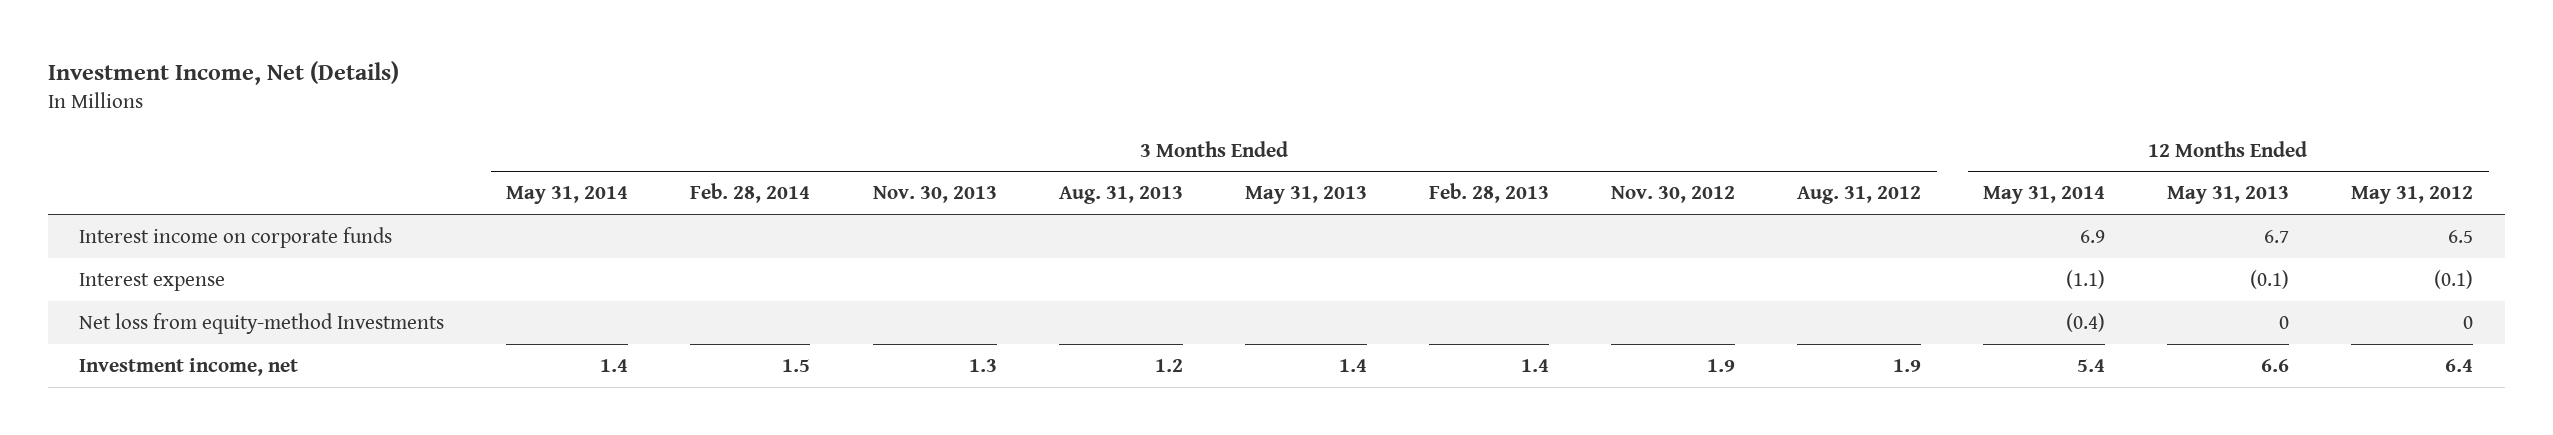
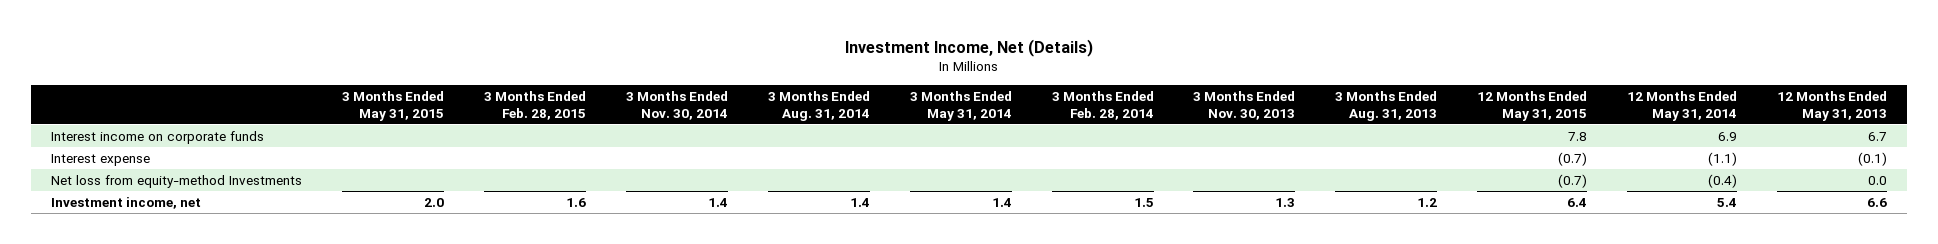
- | 3 Months Ended May 31, 2014 | 3 Months Ended Feb. 28, 2014 | 3 Months Ended Nov. 30, 2013 | 3 Months Ended Aug. 31, 2013 | 3 Months Ended May 31, 2013 | 3 Months Ended Feb. 28, 2013 | 3 Months Ended Nov. 30, 2012 | 3 Months Ended Aug. 31, 2012 | 12 Months Ended May 31, 2014 | 12 Months Ended May 31, 2013 | 12 Months Ended May 31, 2012
+ | 3 Months Ended May 31, 2015 | 3 Months Ended Feb. 28, 2015 | 3 Months Ended Nov. 30, 2014 | 3 Months Ended Aug. 31, 2014 | 3 Months Ended May 31, 2014 | 3 Months Ended Feb. 28, 2014 | 3 Months Ended Nov. 30, 2013 | 3 Months Ended Aug. 31, 2013 | 12 Months Ended May 31, 2015 | 12 Months Ended May 31, 2014 | 12 Months Ended May 31, 2013
- Net loss from equity-method Investments | | | | | | | | | (0.4) | 0 | 0
+ Net loss from equity-method Investments | | | | | | | | | (0.7) | (0.4) | 0.0

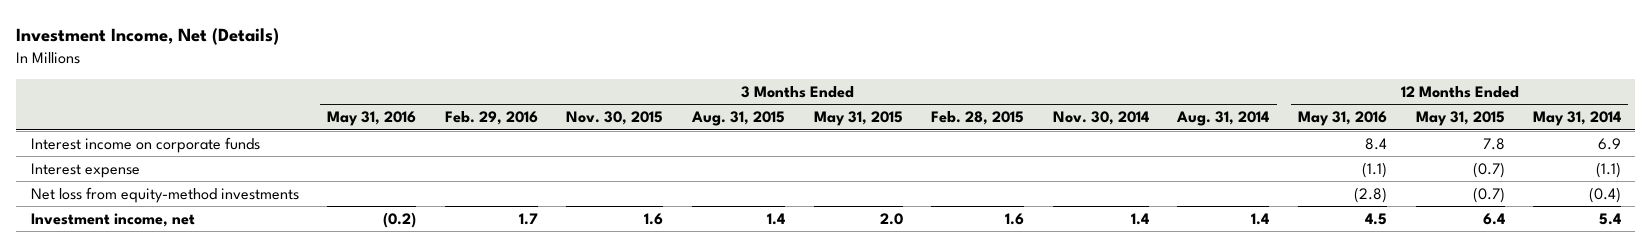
- | 3 Months Ended May 31, 2015 | 3 Months Ended Feb. 28, 2015 | 3 Months Ended Nov. 30, 2014 | 3 Months Ended Aug. 31, 2014 | 3 Months Ended May 31, 2014 | 3 Months Ended Feb. 28, 2014 | 3 Months Ended Nov. 30, 2013 | 3 Months Ended Aug. 31, 2013 | 12 Months Ended May 31, 2015 | 12 Months Ended May 31, 2014 | 12 Months Ended May 31, 2013
+ | 3 Months Ended May 31, 2016 | 3 Months Ended Feb. 29, 2016 | 3 Months Ended Nov. 30, 2015 | 3 Months Ended Aug. 31, 2015 | 3 Months Ended May 31, 2015 | 3 Months Ended Feb. 28, 2015 | 3 Months Ended Nov. 30, 2014 | 3 Months Ended Aug. 31, 2014 | 12 Months Ended May 31, 2016 | 12 Months Ended May 31, 2015 | 12 Months Ended May 31, 2014
- Net loss from equity-method Investments | | | | | | | | | (0.7) | (0.4) | 0.0
+ Net loss from equity-method investments | | | | | | | | | (2.8) | (0.7) | (0.4)

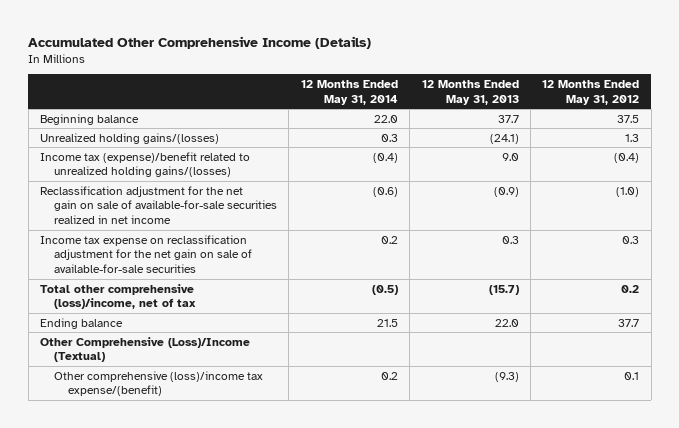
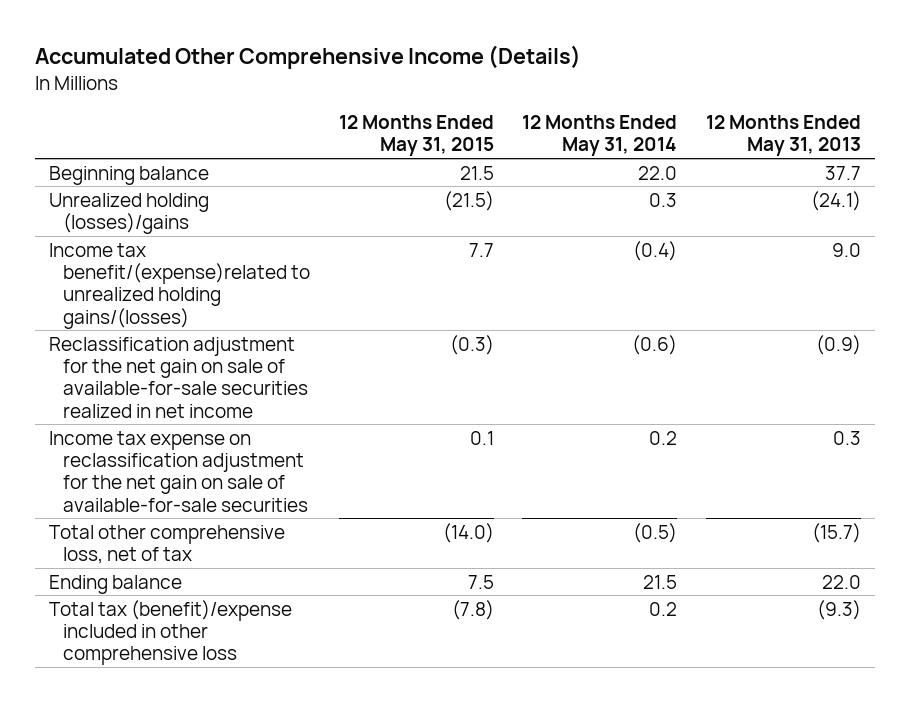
- | 12 Months Ended May 31, 2014 | 12 Months Ended May 31, 2013 | 12 Months Ended May 31, 2012
+ | 12 Months Ended May 31, 2015 | 12 Months Ended May 31, 2014 | 12 Months Ended May 31, 2013
- Unrealized holding gains/(losses) | 0.3 | (24.1) | 1.3
- Income tax (expense)/benefit related to unrealized holding gains/(losses) | (0.4) | 9.0 | (0.4)
+ Unrealized holding (losses)/gains | (21.5) | 0.3 | (24.1)
+ Income tax benefit/(expense)related to unrealized holding gains/(losses) | 7.7 | (0.4) | 9.0
- Total other comprehensive (loss)/income, net of tax | (0.5) | (15.7) | 0.2
+ Total other comprehensive loss, net of tax | (14.0) | (0.5) | (15.7)
- Other Comprehensive (Loss)/Income (Textual)
- Other comprehensive (loss)/income tax expense/(benefit) | 0.2 | (9.3) | 0.1
+ Total tax (benefit)/expense included in other comprehensive loss | (7.8) | 0.2 | (9.3)

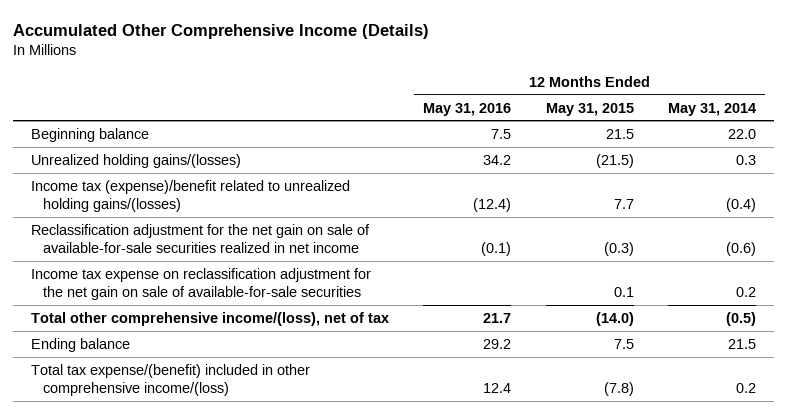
- | 12 Months Ended May 31, 2015 | 12 Months Ended May 31, 2014 | 12 Months Ended May 31, 2013
+ | 12 Months Ended May 31, 2016 | 12 Months Ended May 31, 2015 | 12 Months Ended May 31, 2014
- Unrealized holding (losses)/gains | (21.5) | 0.3 | (24.1)
- Income tax benefit/(expense)related to unrealized holding gains/(losses) | 7.7 | (0.4) | 9.0
+ Unrealized holding gains/(losses) | 34.2 | (21.5) | 0.3
+ Income tax (expense)/benefit related to unrealized holding gains/(losses) | (12.4) | 7.7 | (0.4)
- Total other comprehensive loss, net of tax | (14.0) | (0.5) | (15.7)
+ Total other comprehensive income/(loss), net of tax | 21.7 | (14.0) | (0.5)
- Total tax (benefit)/expense included in other comprehensive loss | (7.8) | 0.2 | (9.3)
+ Total tax expense/(benefit) included in other comprehensive income/(loss) | 12.4 | (7.8) | 0.2

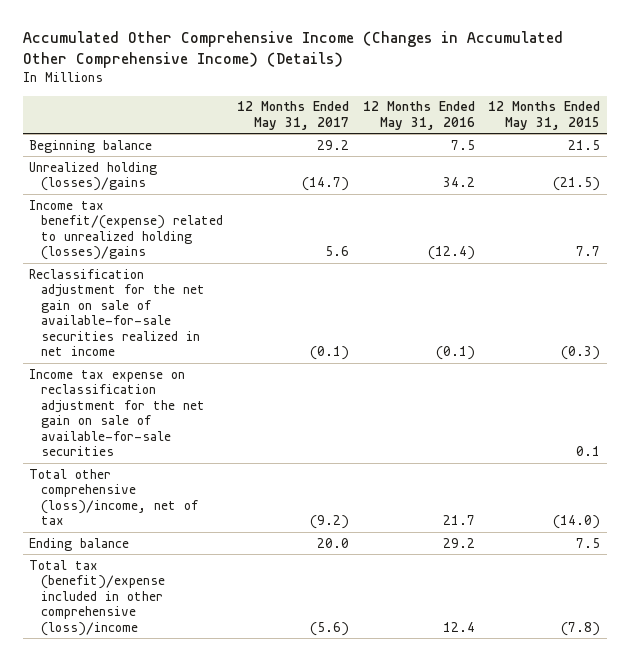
- Accumulated Other Comprehensive Income (Details)
+ Accumulated Other Comprehensive Income (Changes in Accumulated Other Comprehensive Income) (Details)
- | 12 Months Ended May 31, 2016 | 12 Months Ended May 31, 2015 | 12 Months Ended May 31, 2014
+ | 12 Months Ended May 31, 2017 | 12 Months Ended May 31, 2016 | 12 Months Ended May 31, 2015
- Unrealized holding gains/(losses) | 34.2 | (21.5) | 0.3
- Income tax (expense)/benefit related to unrealized holding gains/(losses) | (12.4) | 7.7 | (0.4)
+ Unrealized holding (losses)/gains | (14.7) | 34.2 | (21.5)
+ Income tax benefit/(expense) related to unrealized holding (losses)/gains | 5.6 | (12.4) | 7.7
- Total other comprehensive income/(loss), net of tax | 21.7 | (14.0) | (0.5)
+ Total other comprehensive (loss)/income, net of tax | (9.2) | 21.7 | (14.0)
- Total tax expense/(benefit) included in other comprehensive income/(loss) | 12.4 | (7.8) | 0.2
+ Total tax (benefit)/expense included in other comprehensive (loss)/income | (5.6) | 12.4 | (7.8)

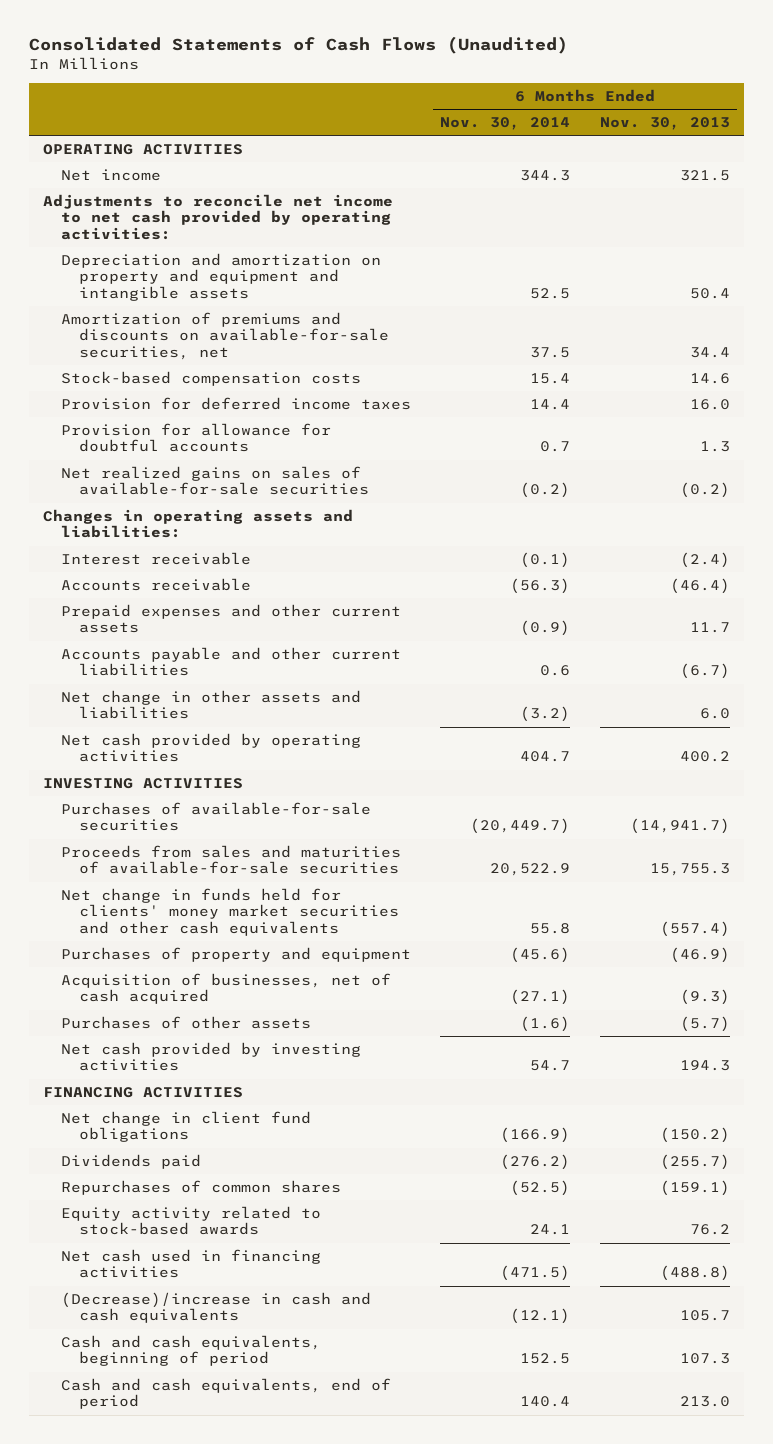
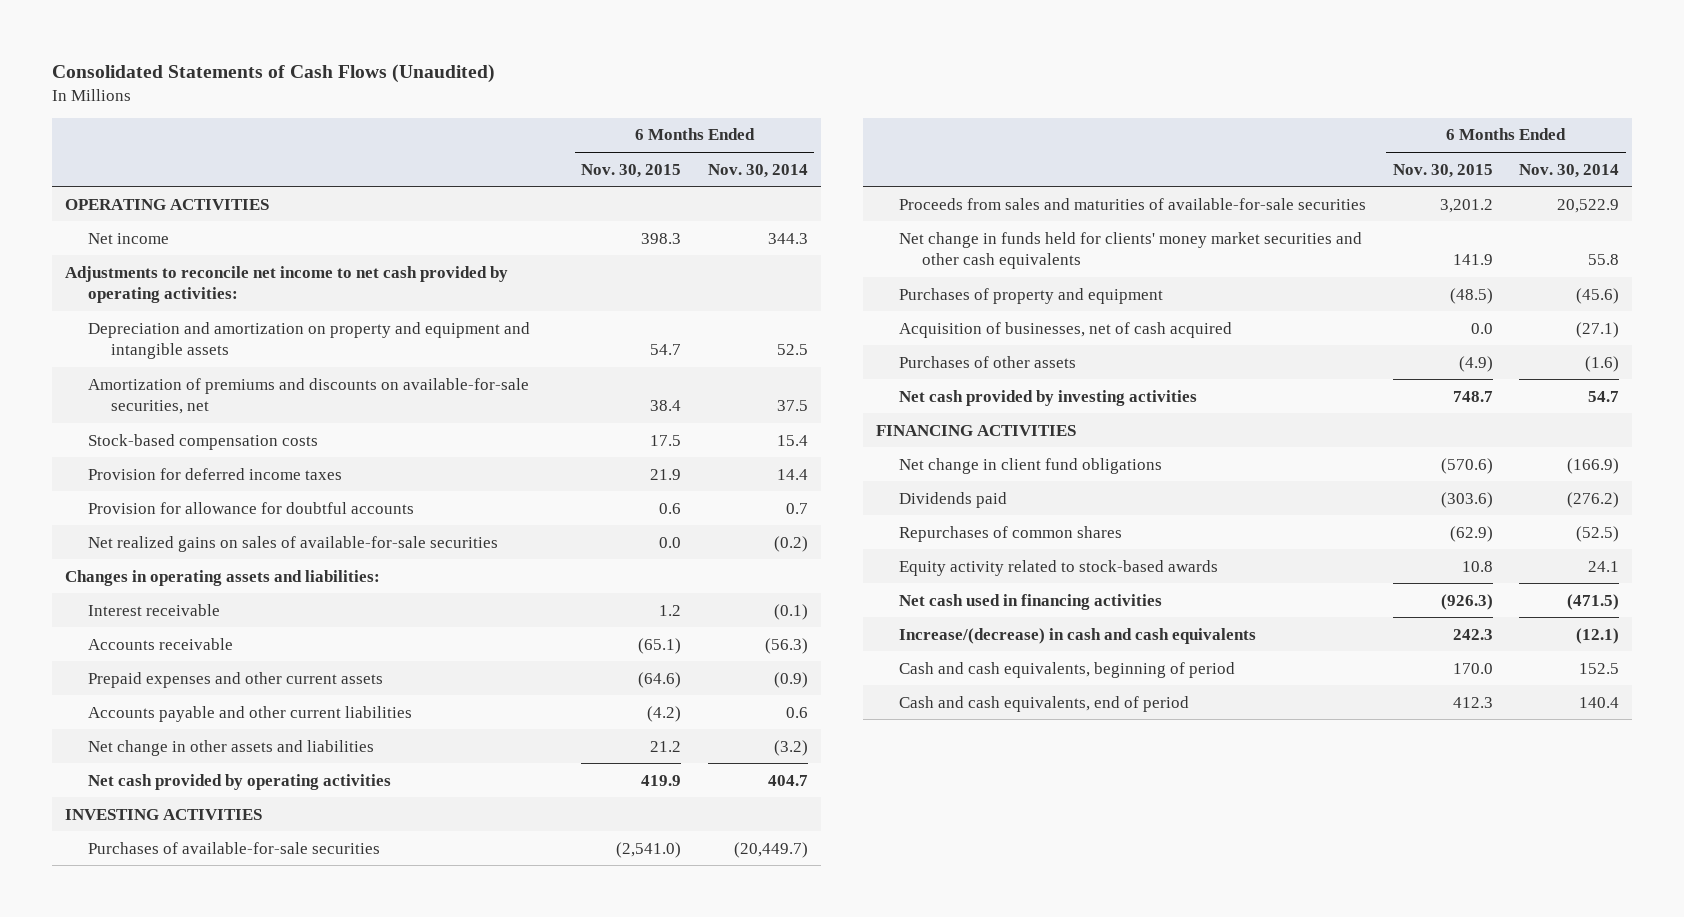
- | 6 Months Ended Nov. 30, 2014 | 6 Months Ended Nov. 30, 2013
+ | 6 Months Ended Nov. 30, 2015 | 6 Months Ended Nov. 30, 2014
- (Decrease)/increase in cash and cash equivalents | (12.1) | 105.7
+ Increase/(decrease) in cash and cash equivalents | 242.3 | (12.1)

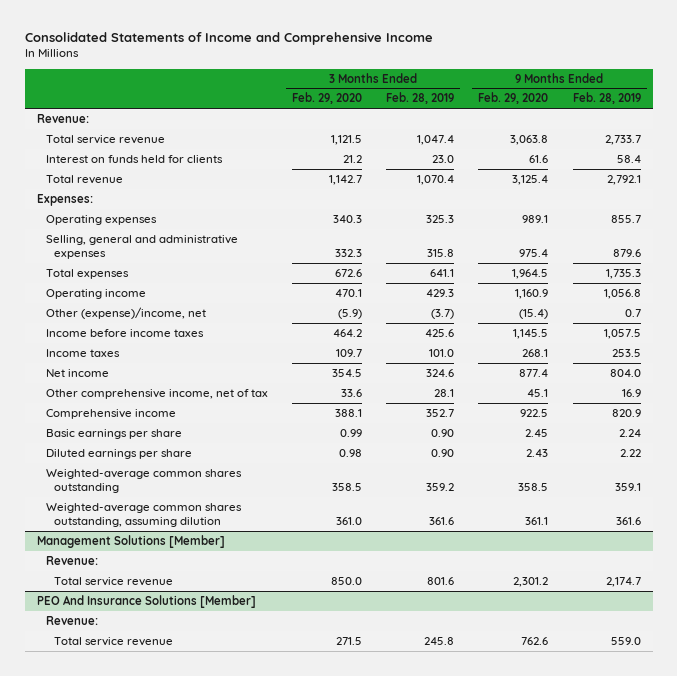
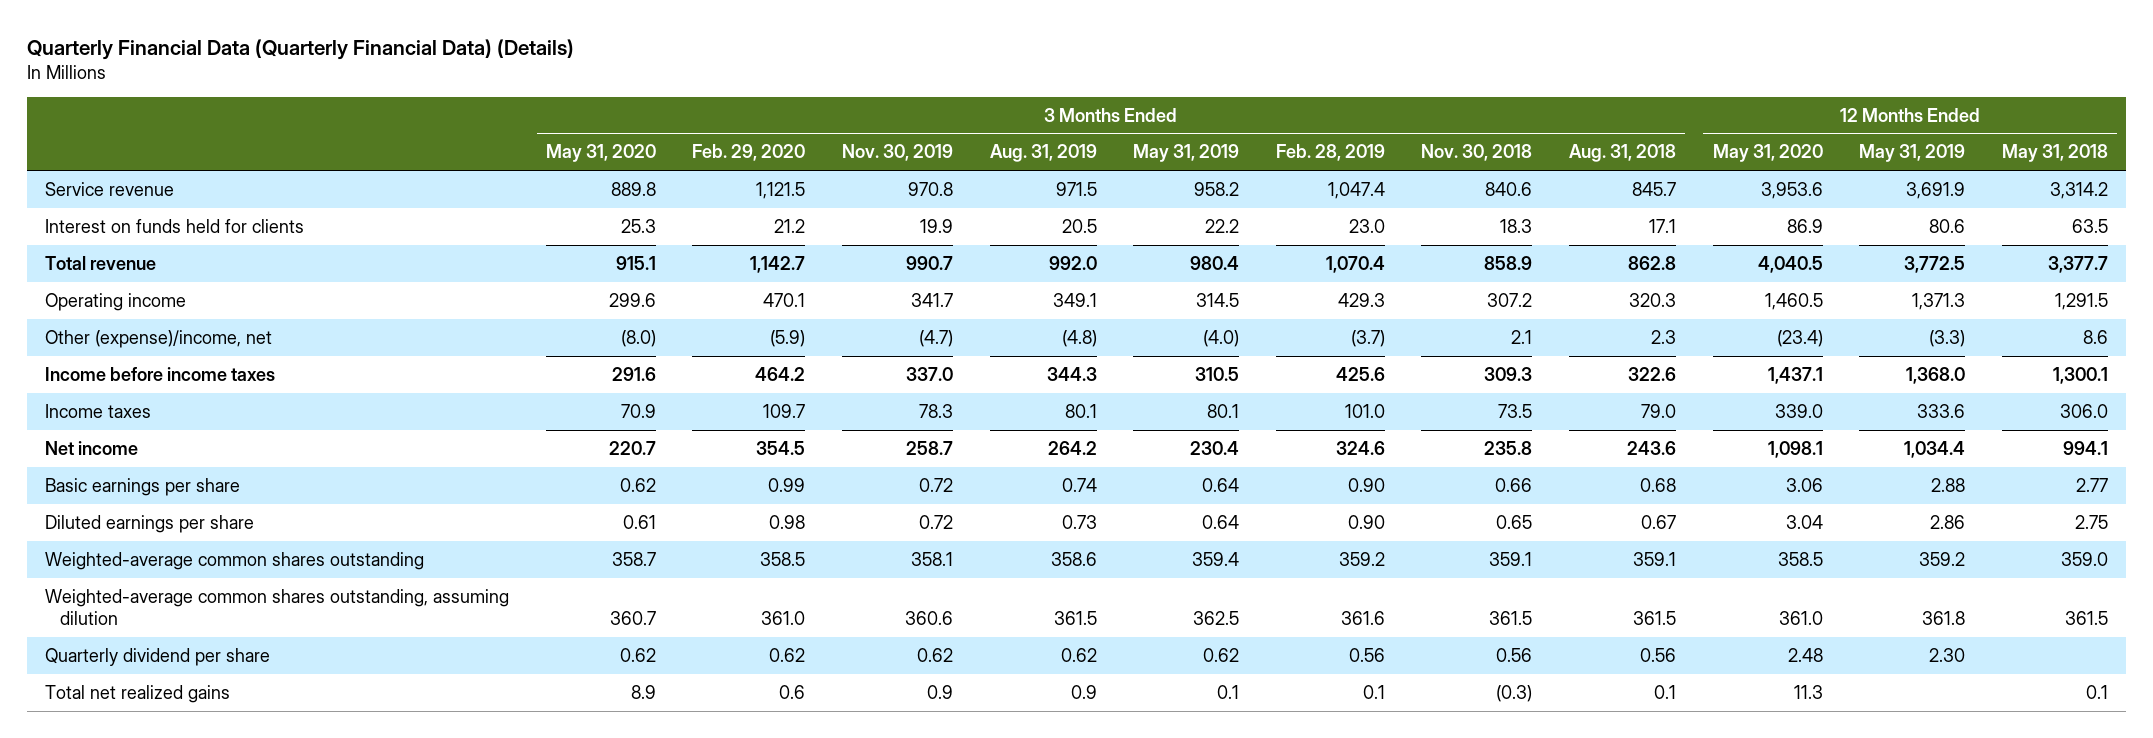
- Consolidated Statements of Income and Comprehensive Income
+ Quarterly Financial Data (Quarterly Financial Data) (Details)
- | 3 Months Ended Feb. 29, 2020 | 3 Months Ended Feb. 28, 2019 | 9 Months Ended Feb. 29, 2020 | 9 Months Ended Feb. 28, 2019
+ | 3 Months Ended May 31, 2020 | 3 Months Ended Feb. 29, 2020 | 3 Months Ended Nov. 30, 2019 | 3 Months Ended Aug. 31, 2019 | 3 Months Ended May 31, 2019 | 3 Months Ended Feb. 28, 2019 | 3 Months Ended Nov. 30, 2018 | 3 Months Ended Aug. 31, 2018 | 12 Months Ended May 31, 2020 | 12 Months Ended May 31, 2019 | 12 Months Ended May 31, 2018
- Revenue:
- Total service revenue | 1,121.5 | 1,047.4 | 3,063.8 | 2,733.7
+ Service revenue | 889.8 | 1,121.5 | 970.8 | 971.5 | 958.2 | 1,047.4 | 840.6 | 845.7 | 3,953.6 | 3,691.9 | 3,314.2
- Expenses:
- Operating expenses | 340.3 | 325.3 | 989.1 | 855.7
- Selling, general and administrative expenses | 332.3 | 315.8 | 975.4 | 879.6
- Total expenses | 672.6 | 641.1 | 1,964.5 | 1,735.3
- Other comprehensive income, net of tax | 33.6 | 28.1 | 45.1 | 16.9
- Comprehensive income | 388.1 | 352.7 | 922.5 | 820.9
- Management Solutions [Member]
- Revenue:
- Total service revenue | 850.0 | 801.6 | 2,301.2 | 2,174.7
- PEO And Insurance Solutions [Member]
- Revenue:
- Total service revenue | 271.5 | 245.8 | 762.6 | 559.0
+ Quarterly dividend per share | 0.62 | 0.62 | 0.62 | 0.62 | 0.62 | 0.56 | 0.56 | 0.56 | 2.48 | 2.30 |
+ Total net realized gains | 8.9 | 0.6 | 0.9 | 0.9 | 0.1 | 0.1 | (0.3) | 0.1 | 11.3 | | 0.1

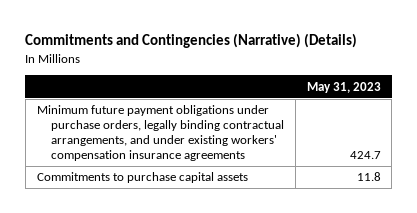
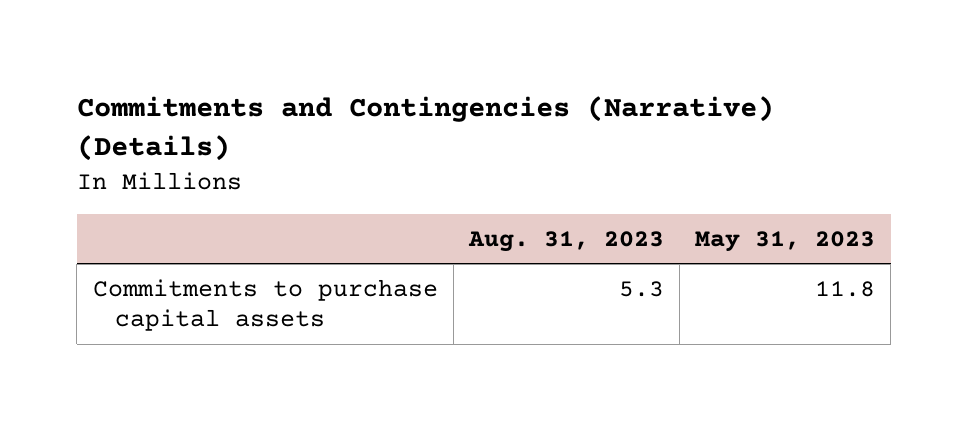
- | May 31, 2023
+ | Aug. 31, 2023 | May 31, 2023
- Minimum future payment obligations under purchase orders, legally binding contractual arrangements, and under existing workers' compensation insurance agreements | 424.7

